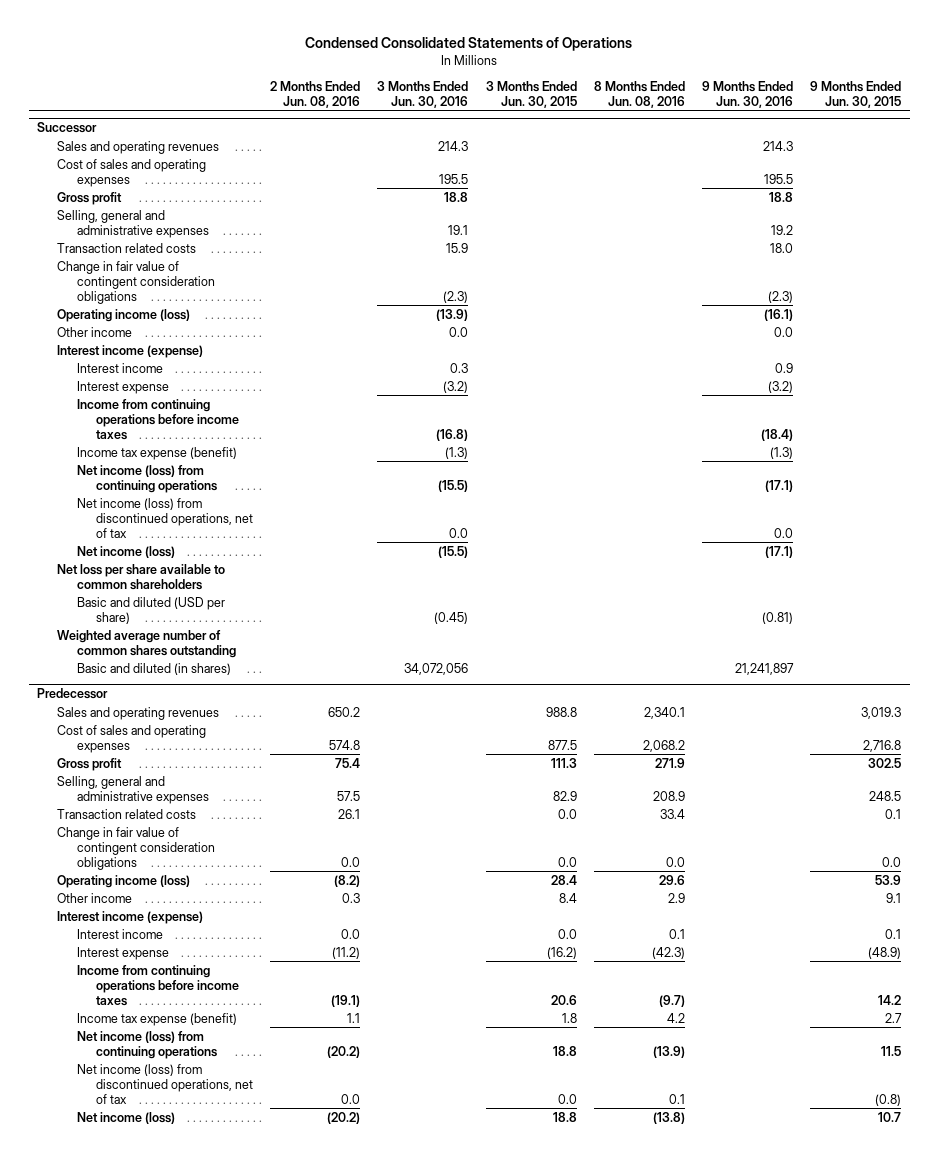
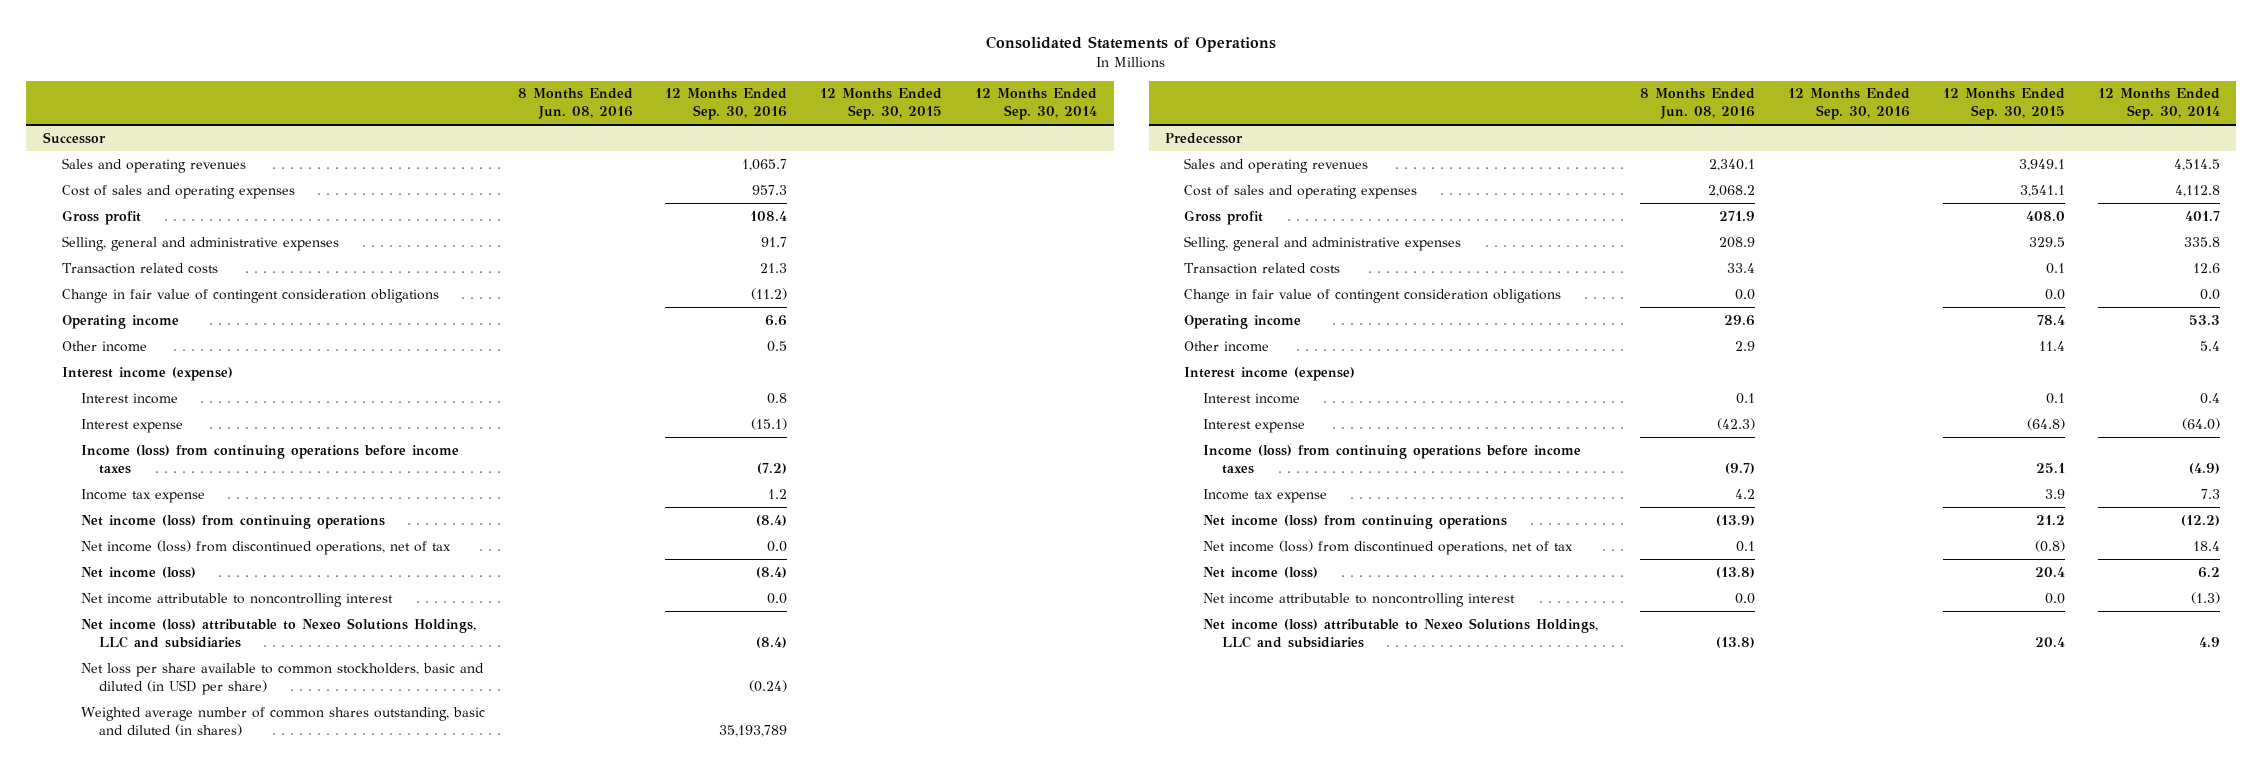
- Condensed Consolidated Statements of Operations
+ Consolidated Statements of Operations
- | 2 Months Ended Jun. 08, 2016 | 3 Months Ended Jun. 30, 2016 | 3 Months Ended Jun. 30, 2015 | 8 Months Ended Jun. 08, 2016 | 9 Months Ended Jun. 30, 2016 | 9 Months Ended Jun. 30, 2015
+ | 8 Months Ended Jun. 08, 2016 | 12 Months Ended Sep. 30, 2016 | 12 Months Ended Sep. 30, 2015 | 12 Months Ended Sep. 30, 2014
@ Successor
- Operating income (loss) | | (13.9) | | | (16.1) |
+ Operating income | | 6.6 | |
- Income from continuing operations before income taxes | | (16.8) | | | (18.4) |
- Income tax expense (benefit) | | (1.3) | | | (1.3) |
+ Income (loss) from continuing operations before income taxes | | (7.2) | |
+ Income tax expense | | 1.2 | |
- Net loss per share available to common shareholders
- Basic and diluted (USD per share) | | (0.45) | | | (0.81) |
- Weighted average number of common shares outstanding
- Basic and diluted (in shares) | | 34,072,056 | | | 21,241,897 |
+ Net income attributable to noncontrolling interest | | 0.0 | |
+ Net income (loss) attributable to Nexeo Solutions Holdings, LLC and subsidiaries | | (8.4) | |
+ Net loss per share available to common stockholders, basic and diluted (in USD per share) | | (0.24) | |
+ Weighted average number of common shares outstanding, basic and diluted (in shares) | | 35,193,789 | |
@ Predecessor
- Operating income (loss) | (8.2) | | 28.4 | 29.6 | | 53.9
+ Operating income | 29.6 | | 78.4 | 53.3
- Income from continuing operations before income taxes | (19.1) | | 20.6 | (9.7) | | 14.2
- Income tax expense (benefit) | 1.1 | | 1.8 | 4.2 | | 2.7
+ Income (loss) from continuing operations before income taxes | (9.7) | | 25.1 | (4.9)
+ Income tax expense | 4.2 | | 3.9 | 7.3
+ Net income attributable to noncontrolling interest | 0.0 | | 0.0 | (1.3)
+ Net income (loss) attributable to Nexeo Solutions Holdings, LLC and subsidiaries | (13.8) | | 20.4 | 4.9

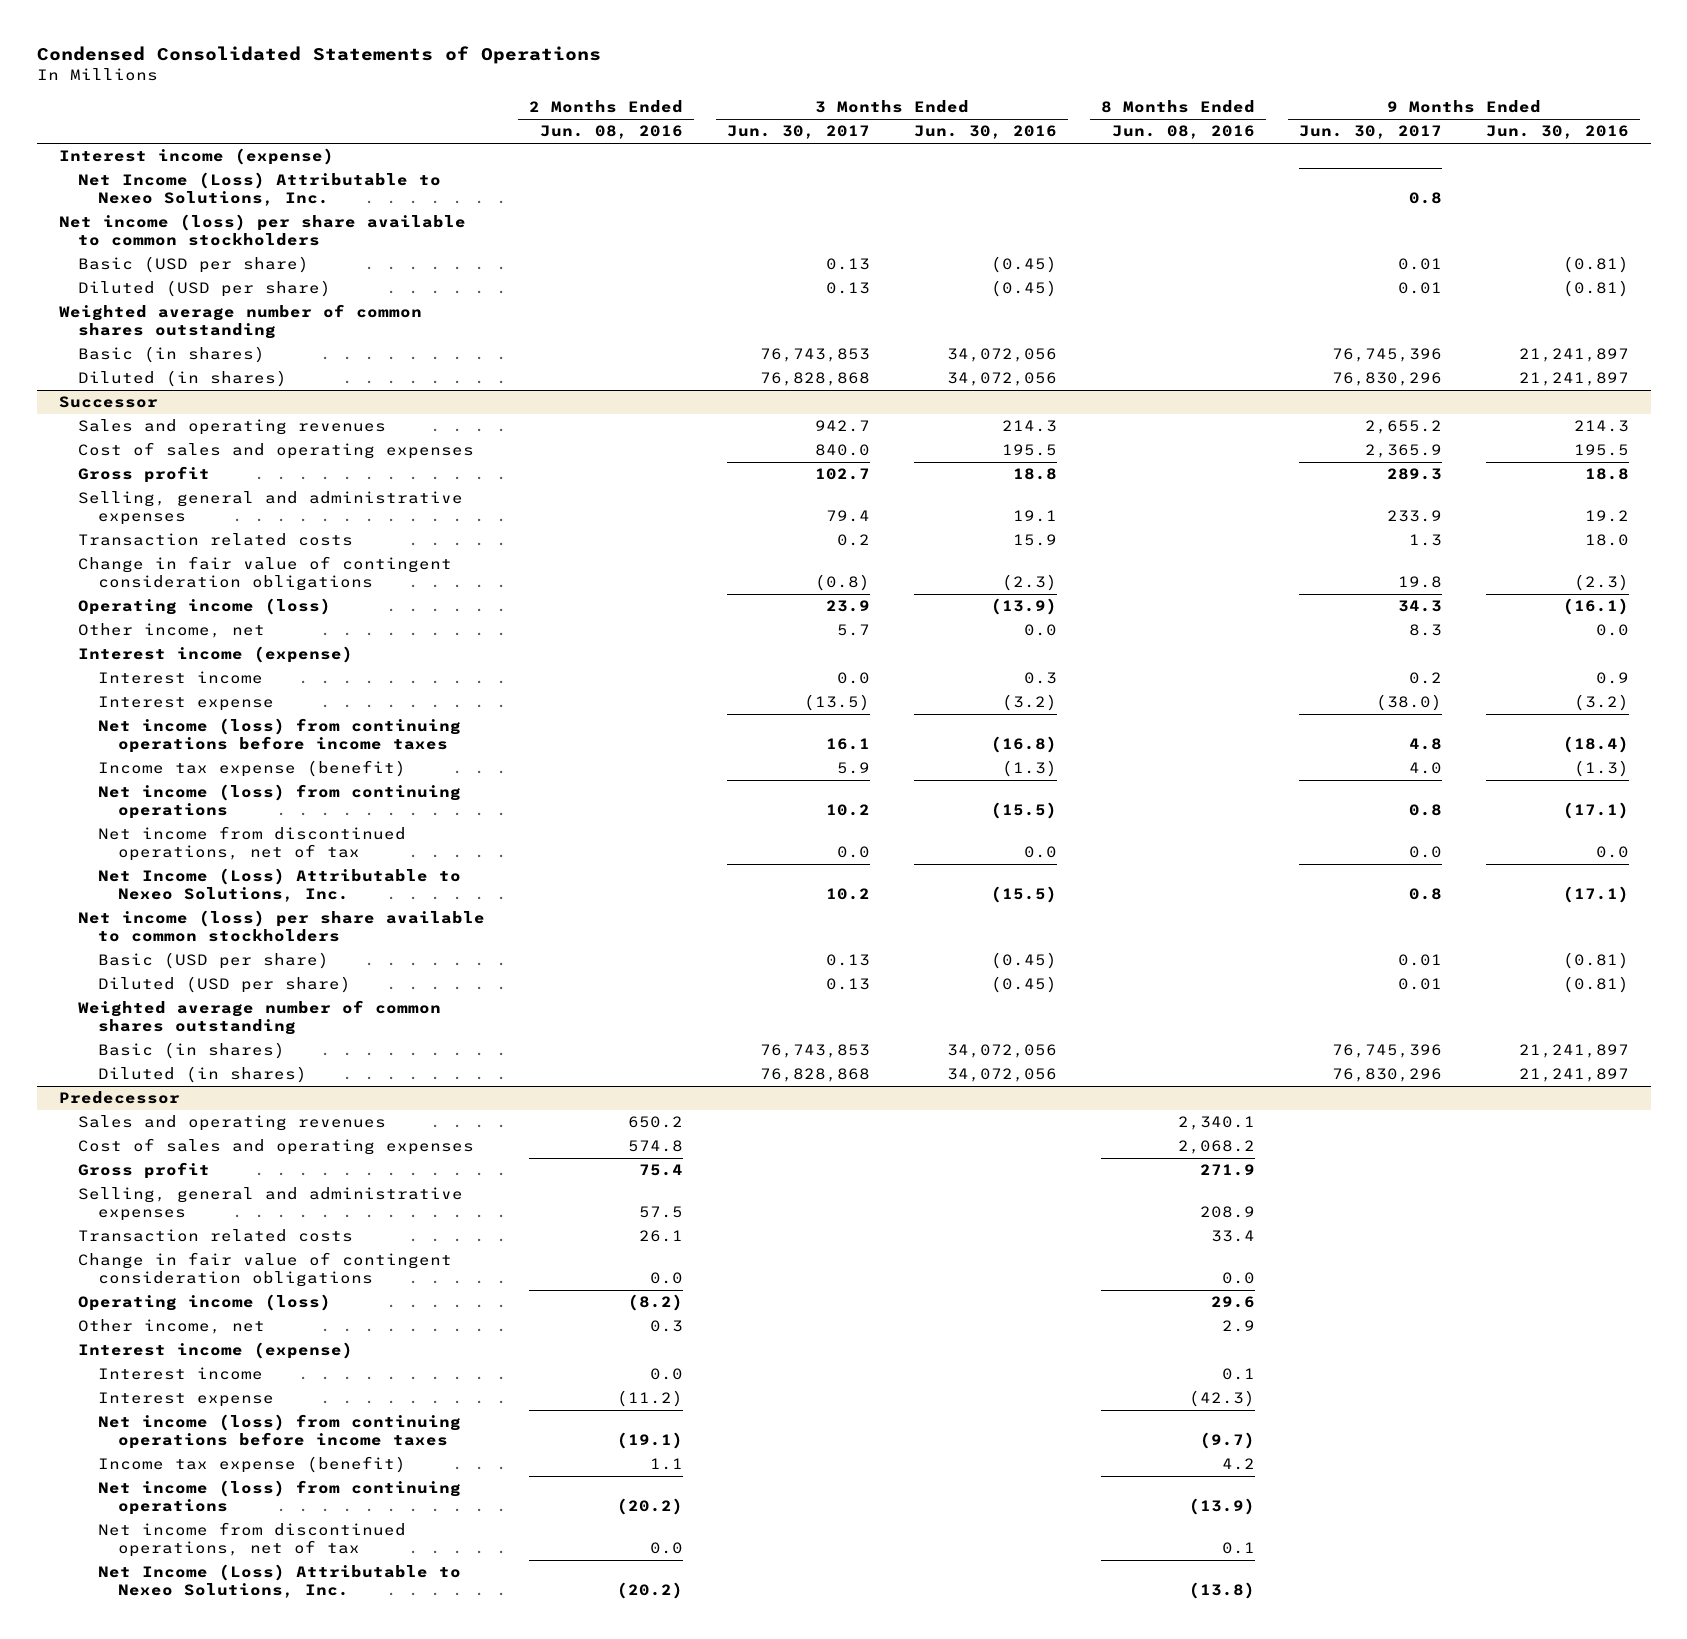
- Consolidated Statements of Operations
+ Condensed Consolidated Statements of Operations
- | 8 Months Ended Jun. 08, 2016 | 12 Months Ended Sep. 30, 2016 | 12 Months Ended Sep. 30, 2015 | 12 Months Ended Sep. 30, 2014
+ | 2 Months Ended Jun. 08, 2016 | 3 Months Ended Jun. 30, 2017 | 3 Months Ended Jun. 30, 2016 | 8 Months Ended Jun. 08, 2016 | 9 Months Ended Jun. 30, 2017 | 9 Months Ended Jun. 30, 2016
+ Interest income (expense)
+ Net Income (Loss) Attributable to Nexeo Solutions, Inc. | | | | | 0.8 |
+ Net income (loss) per share available to common stockholders
+ Basic (USD per share) | | 0.13 | (0.45) | | 0.01 | (0.81)
+ Diluted (USD per share) | | 0.13 | (0.45) | | 0.01 | (0.81)
+ Weighted average number of common shares outstanding
+ Basic (in shares) | | 76,743,853 | 34,072,056 | | 76,745,396 | 21,241,897
+ Diluted (in shares) | | 76,828,868 | 34,072,056 | | 76,830,296 | 21,241,897
@ Successor
- Operating income | | 6.6 | |
- Other income | | 0.5 | |
+ Operating income (loss) | | 23.9 | (13.9) | | 34.3 | (16.1)
+ Other income, net | | 5.7 | 0.0 | | 8.3 | 0.0
- Income (loss) from continuing operations before income taxes | | (7.2) | |
- Income tax expense | | 1.2 | |
+ Net income (loss) from continuing operations before income taxes | | 16.1 | (16.8) | | 4.8 | (18.4)
+ Income tax expense (benefit) | | 5.9 | (1.3) | | 4.0 | (1.3)
- Net income (loss) from discontinued operations, net of tax | | 0.0 | |
- Net income (loss) | | (8.4) | |
- Net income attributable to noncontrolling interest | | 0.0 | |
- Net income (loss) attributable to Nexeo Solutions Holdings, LLC and subsidiaries | | (8.4) | |
- Net loss per share available to common stockholders, basic and diluted (in USD per share) | | (0.24) | |
- Weighted average number of common shares outstanding, basic and diluted (in shares) | | 35,193,789 | |
+ Net income from discontinued operations, net of tax | | 0.0 | 0.0 | | 0.0 | 0.0
+ Net Income (Loss) Attributable to Nexeo Solutions, Inc. | | 10.2 | (15.5) | | 0.8 | (17.1)
+ Net income (loss) per share available to common stockholders
+ Basic (USD per share) | | 0.13 | (0.45) | | 0.01 | (0.81)
+ Diluted (USD per share) | | 0.13 | (0.45) | | 0.01 | (0.81)
+ Weighted average number of common shares outstanding
+ Basic (in shares) | | 76,743,853 | 34,072,056 | | 76,745,396 | 21,241,897
+ Diluted (in shares) | | 76,828,868 | 34,072,056 | | 76,830,296 | 21,241,897
@ Predecessor
- Operating income | 29.6 | | 78.4 | 53.3
- Other income | 2.9 | | 11.4 | 5.4
+ Operating income (loss) | (8.2) | | | 29.6 | |
+ Other income, net | 0.3 | | | 2.9 | |
- Income (loss) from continuing operations before income taxes | (9.7) | | 25.1 | (4.9)
- Income tax expense | 4.2 | | 3.9 | 7.3
+ Net income (loss) from continuing operations before income taxes | (19.1) | | | (9.7) | |
+ Income tax expense (benefit) | 1.1 | | | 4.2 | |
- Net income (loss) from discontinued operations, net of tax | 0.1 | | (0.8) | 18.4
- Net income (loss) | (13.8) | | 20.4 | 6.2
- Net income attributable to noncontrolling interest | 0.0 | | 0.0 | (1.3)
- Net income (loss) attributable to Nexeo Solutions Holdings, LLC and subsidiaries | (13.8) | | 20.4 | 4.9
+ Net income from discontinued operations, net of tax | 0.0 | | | 0.1 | |
+ Net Income (Loss) Attributable to Nexeo Solutions, Inc. | (20.2) | | | (13.8) | |

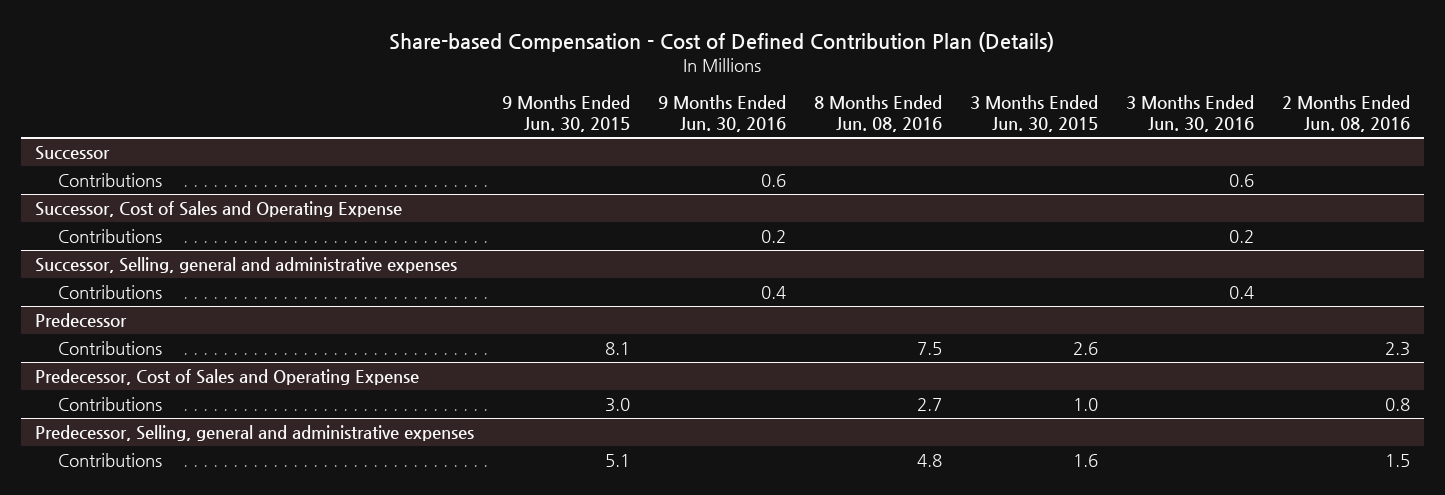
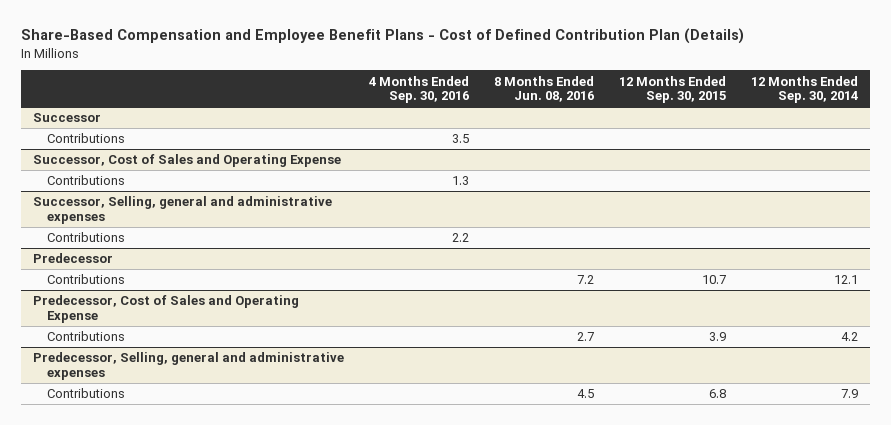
- Share-based Compensation - Cost of Defined Contribution Plan (Details)
+ Share-Based Compensation and Employee Benefit Plans - Cost of Defined Contribution Plan (Details)
- | 9 Months Ended Jun. 30, 2015 | 9 Months Ended Jun. 30, 2016 | 8 Months Ended Jun. 08, 2016 | 3 Months Ended Jun. 30, 2015 | 3 Months Ended Jun. 30, 2016 | 2 Months Ended Jun. 08, 2016
+ | 4 Months Ended Sep. 30, 2016 | 8 Months Ended Jun. 08, 2016 | 12 Months Ended Sep. 30, 2015 | 12 Months Ended Sep. 30, 2014
@ Predecessor
- Contributions | 8.1 | | 7.5 | 2.6 | | 2.3
+ Contributions | | 7.2 | 10.7 | 12.1
@ Predecessor, Selling, general and administrative expenses
- Contributions | 5.1 | | 4.8 | 1.6 | | 1.5
+ Contributions | | 4.5 | 6.8 | 7.9

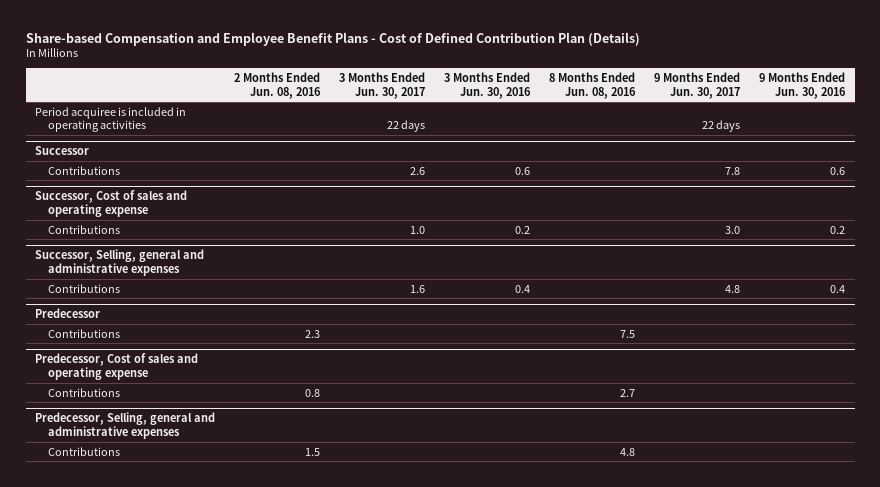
- Share-Based Compensation and Employee Benefit Plans - Cost of Defined Contribution Plan (Details)
+ Share-based Compensation and Employee Benefit Plans - Cost of Defined Contribution Plan (Details)
- | 4 Months Ended Sep. 30, 2016 | 8 Months Ended Jun. 08, 2016 | 12 Months Ended Sep. 30, 2015 | 12 Months Ended Sep. 30, 2014
+ | 2 Months Ended Jun. 08, 2016 | 3 Months Ended Jun. 30, 2017 | 3 Months Ended Jun. 30, 2016 | 8 Months Ended Jun. 08, 2016 | 9 Months Ended Jun. 30, 2017 | 9 Months Ended Jun. 30, 2016
+ Period acquiree is included in operating activities | | 22 days | | | 22 days |
- Successor, Cost of Sales and Operating Expense
+ Successor, Cost of sales and operating expense
@ Predecessor
- Contributions | | 7.2 | 10.7 | 12.1
- Predecessor, Cost of Sales and Operating Expense
@ Predecessor
+ Contributions | 2.3 | | | 7.5 | |
+ Predecessor, Cost of sales and operating expense
@ Predecessor, Selling, general and administrative expenses
- Contributions | | 4.5 | 6.8 | 7.9
+ Contributions | 1.5 | | | 4.8 | |

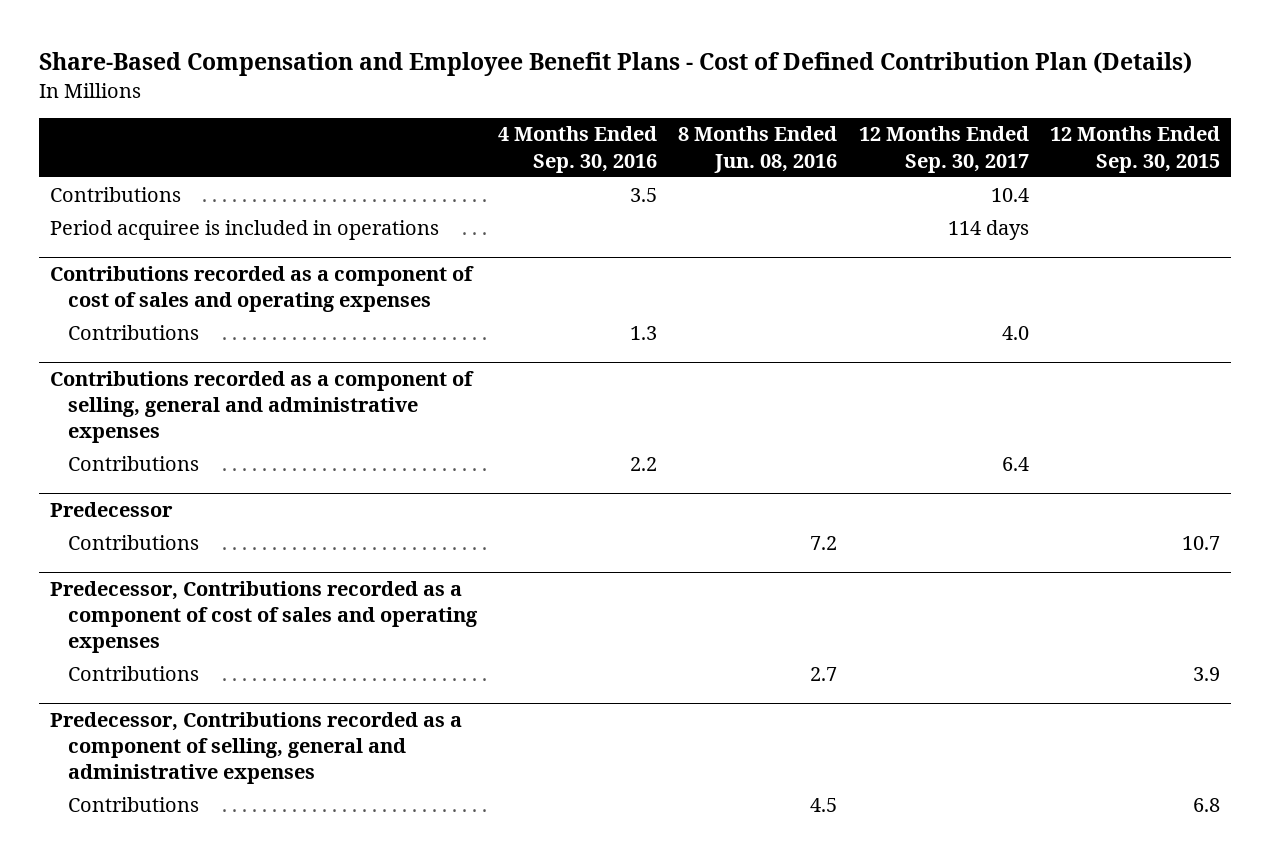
- Share-based Compensation and Employee Benefit Plans - Cost of Defined Contribution Plan (Details)
+ Share-Based Compensation and Employee Benefit Plans - Cost of Defined Contribution Plan (Details)
- | 2 Months Ended Jun. 08, 2016 | 3 Months Ended Jun. 30, 2017 | 3 Months Ended Jun. 30, 2016 | 8 Months Ended Jun. 08, 2016 | 9 Months Ended Jun. 30, 2017 | 9 Months Ended Jun. 30, 2016
+ | 4 Months Ended Sep. 30, 2016 | 8 Months Ended Jun. 08, 2016 | 12 Months Ended Sep. 30, 2017 | 12 Months Ended Sep. 30, 2015
- Period acquiree is included in operating activities | | 22 days | | | 22 days |
- Successor
- Contributions | | 2.6 | 0.6 | | 7.8 | 0.6
- Successor, Cost of sales and operating expense
- Contributions | | 1.0 | 0.2 | | 3.0 | 0.2
- Successor, Selling, general and administrative expenses
- Contributions | | 1.6 | 0.4 | | 4.8 | 0.4
+ Contributions | 3.5 | | 10.4 |
+ Period acquiree is included in operations | | | 114 days |
+ Contributions recorded as a component of cost of sales and operating expenses
+ Contributions | 1.3 | | 4.0 |
+ Contributions recorded as a component of selling, general and administrative expenses
+ Contributions | 2.2 | | 6.4 |
@ Predecessor
- Contributions | 2.3 | | | 7.5 | |
- Predecessor, Cost of sales and operating expense
@ Predecessor
+ Contributions | | 7.2 | | 10.7
+ Predecessor, Contributions recorded as a component of cost of sales and operating expenses
- Predecessor, Selling, general and administrative expenses
- Contributions | 1.5 | | | 4.8 | |
+ Predecessor, Contributions recorded as a component of selling, general and administrative expenses
+ Contributions | | 4.5 | | 6.8

